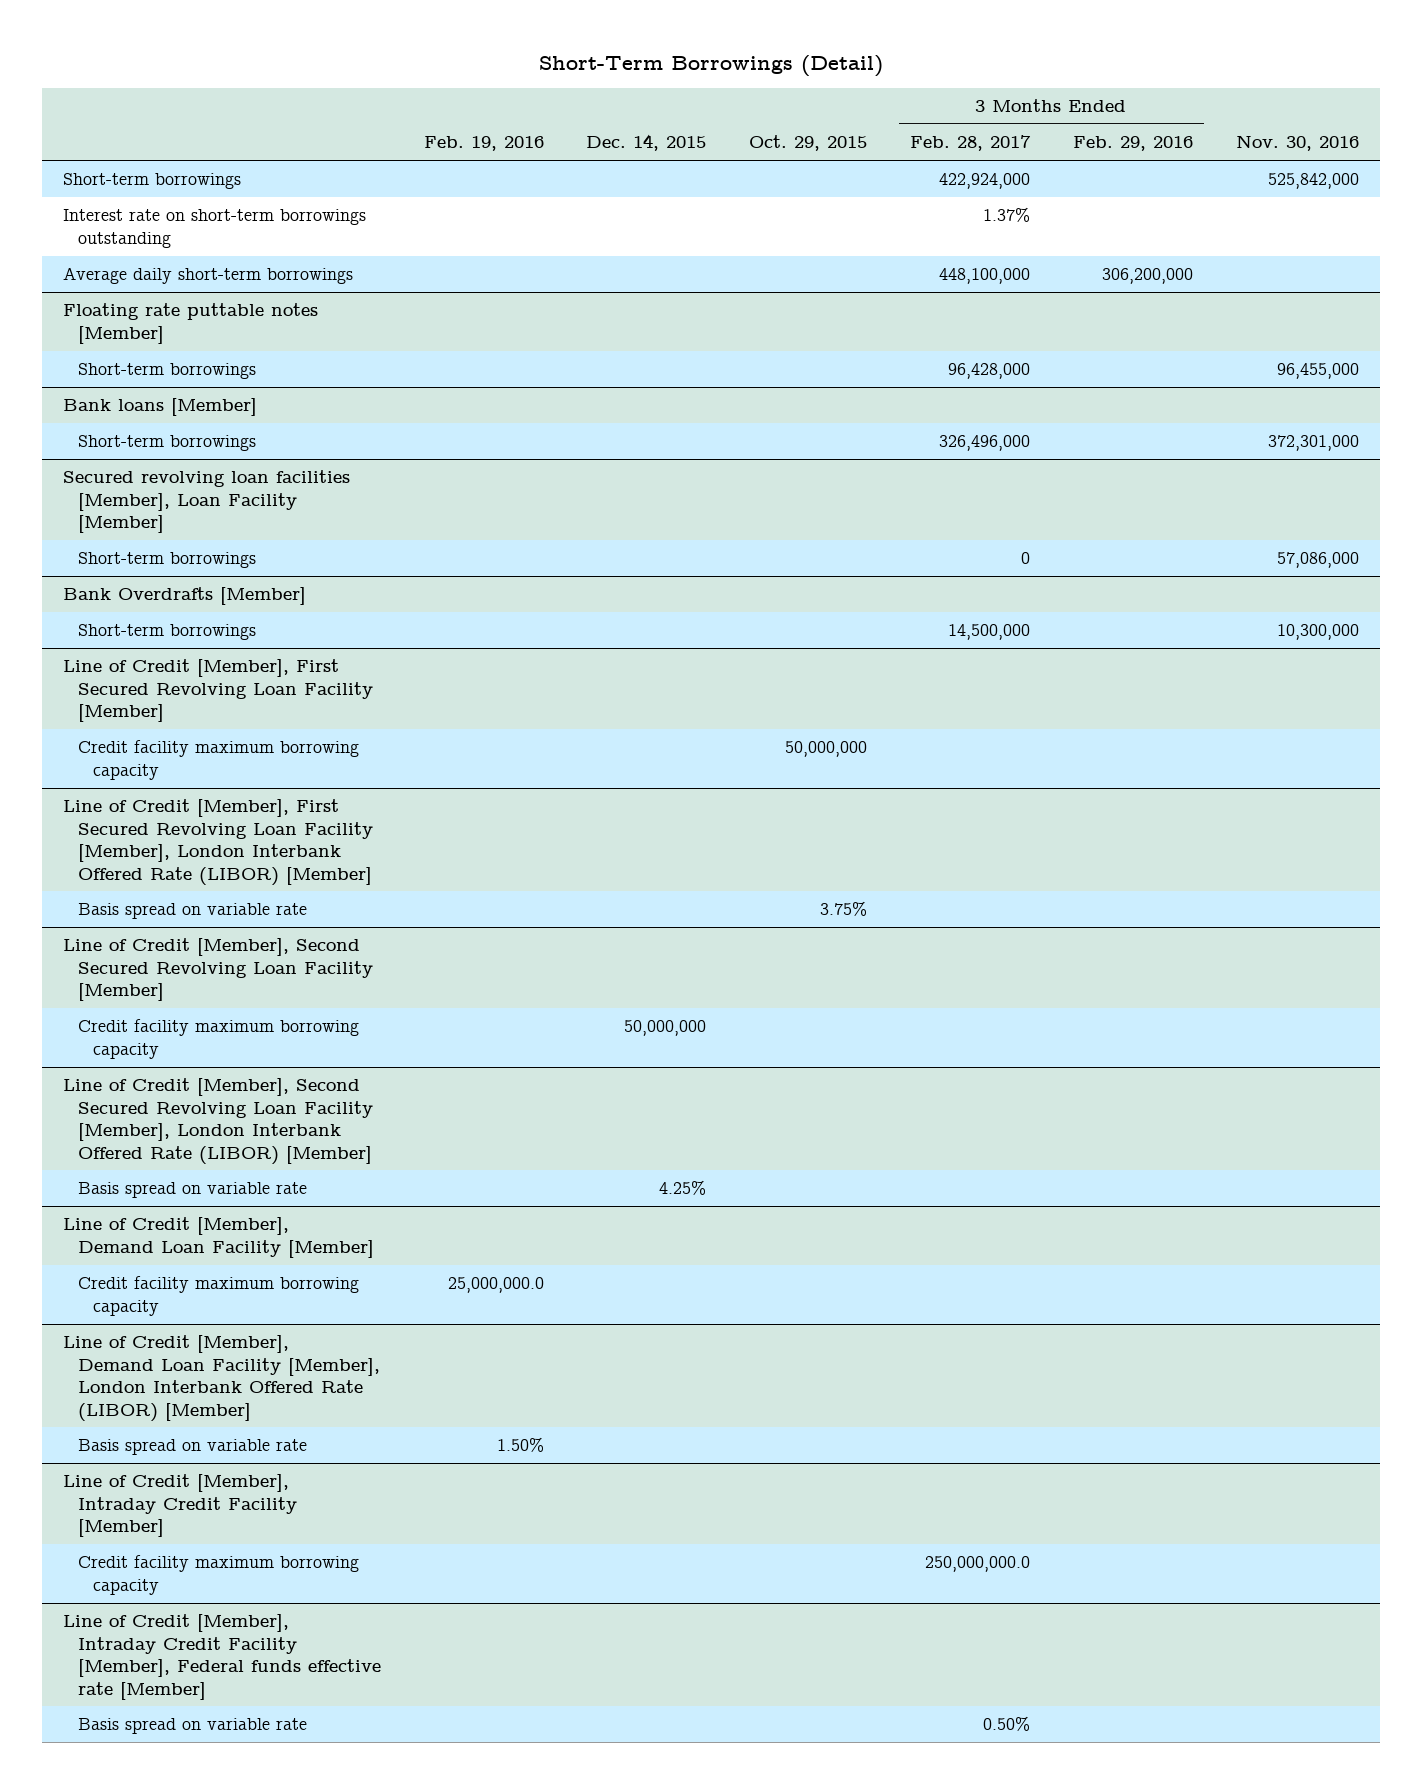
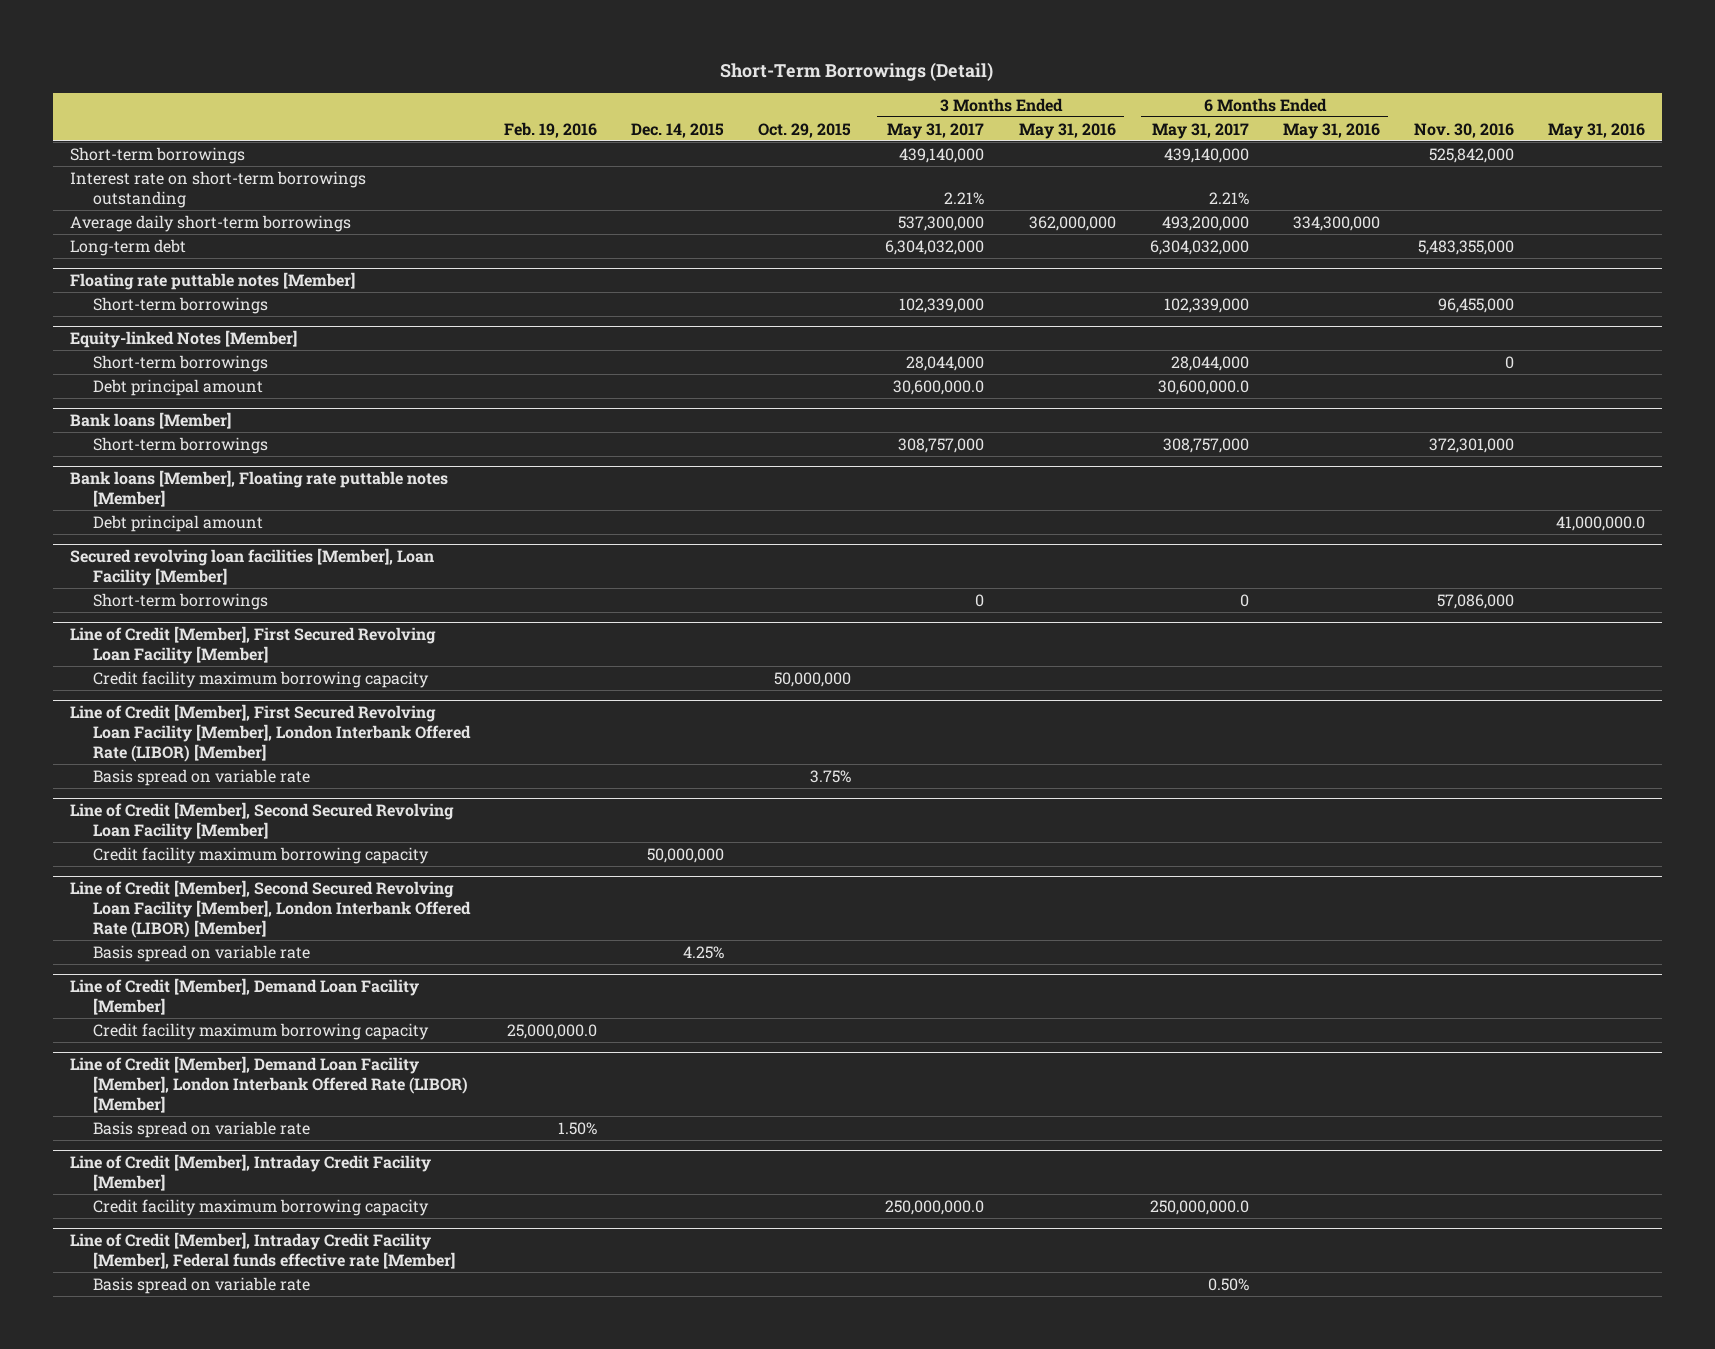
- | Feb. 19, 2016 | Dec. 14, 2015 | Oct. 29, 2015 | 3 Months Ended Feb. 28, 2017 | 3 Months Ended Feb. 29, 2016 | Nov. 30, 2016
+ | Feb. 19, 2016 | Dec. 14, 2015 | Oct. 29, 2015 | 3 Months Ended May 31, 2017 | 3 Months Ended May 31, 2016 | 6 Months Ended May 31, 2017 | 6 Months Ended May 31, 2016 | Nov. 30, 2016 | May 31, 2016
+ Long-term debt | | | | 6,304,032,000 | | 6,304,032,000 | | 5,483,355,000 |
+ Equity-linked Notes [Member]
+ Short-term borrowings | | | | 28,044,000 | | 28,044,000 | | 0 |
+ Debt principal amount | | | | 30,600,000.0 | | 30,600,000.0 | | |
+ Bank loans [Member], Floating rate puttable notes [Member]
+ Debt principal amount | | | | | | | | | 41,000,000.0
- Bank Overdrafts [Member]
- Short-term borrowings | | | | 14,500,000 | | 10,300,000

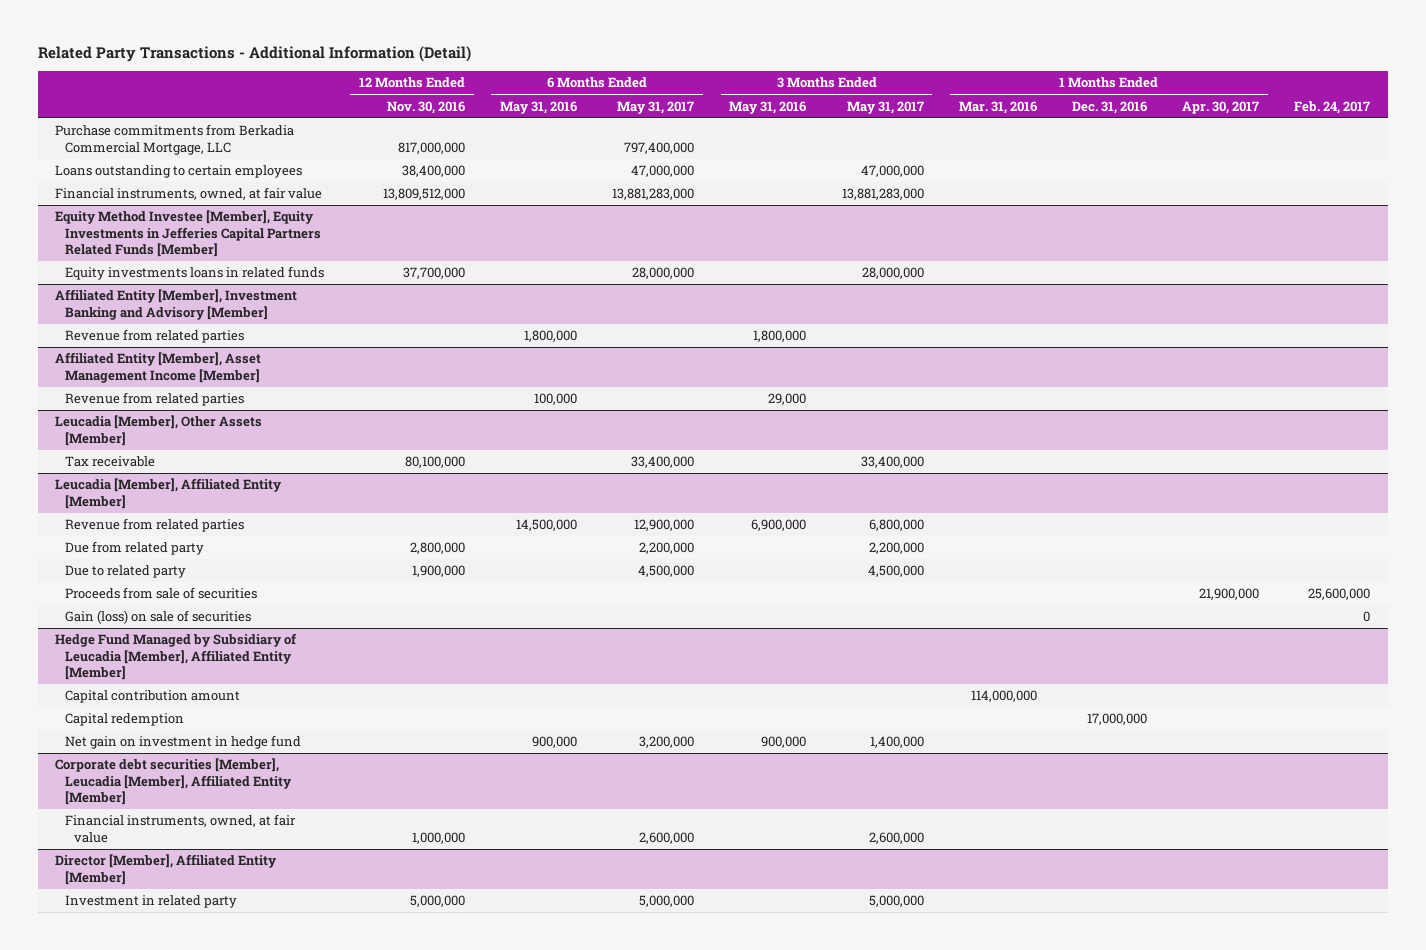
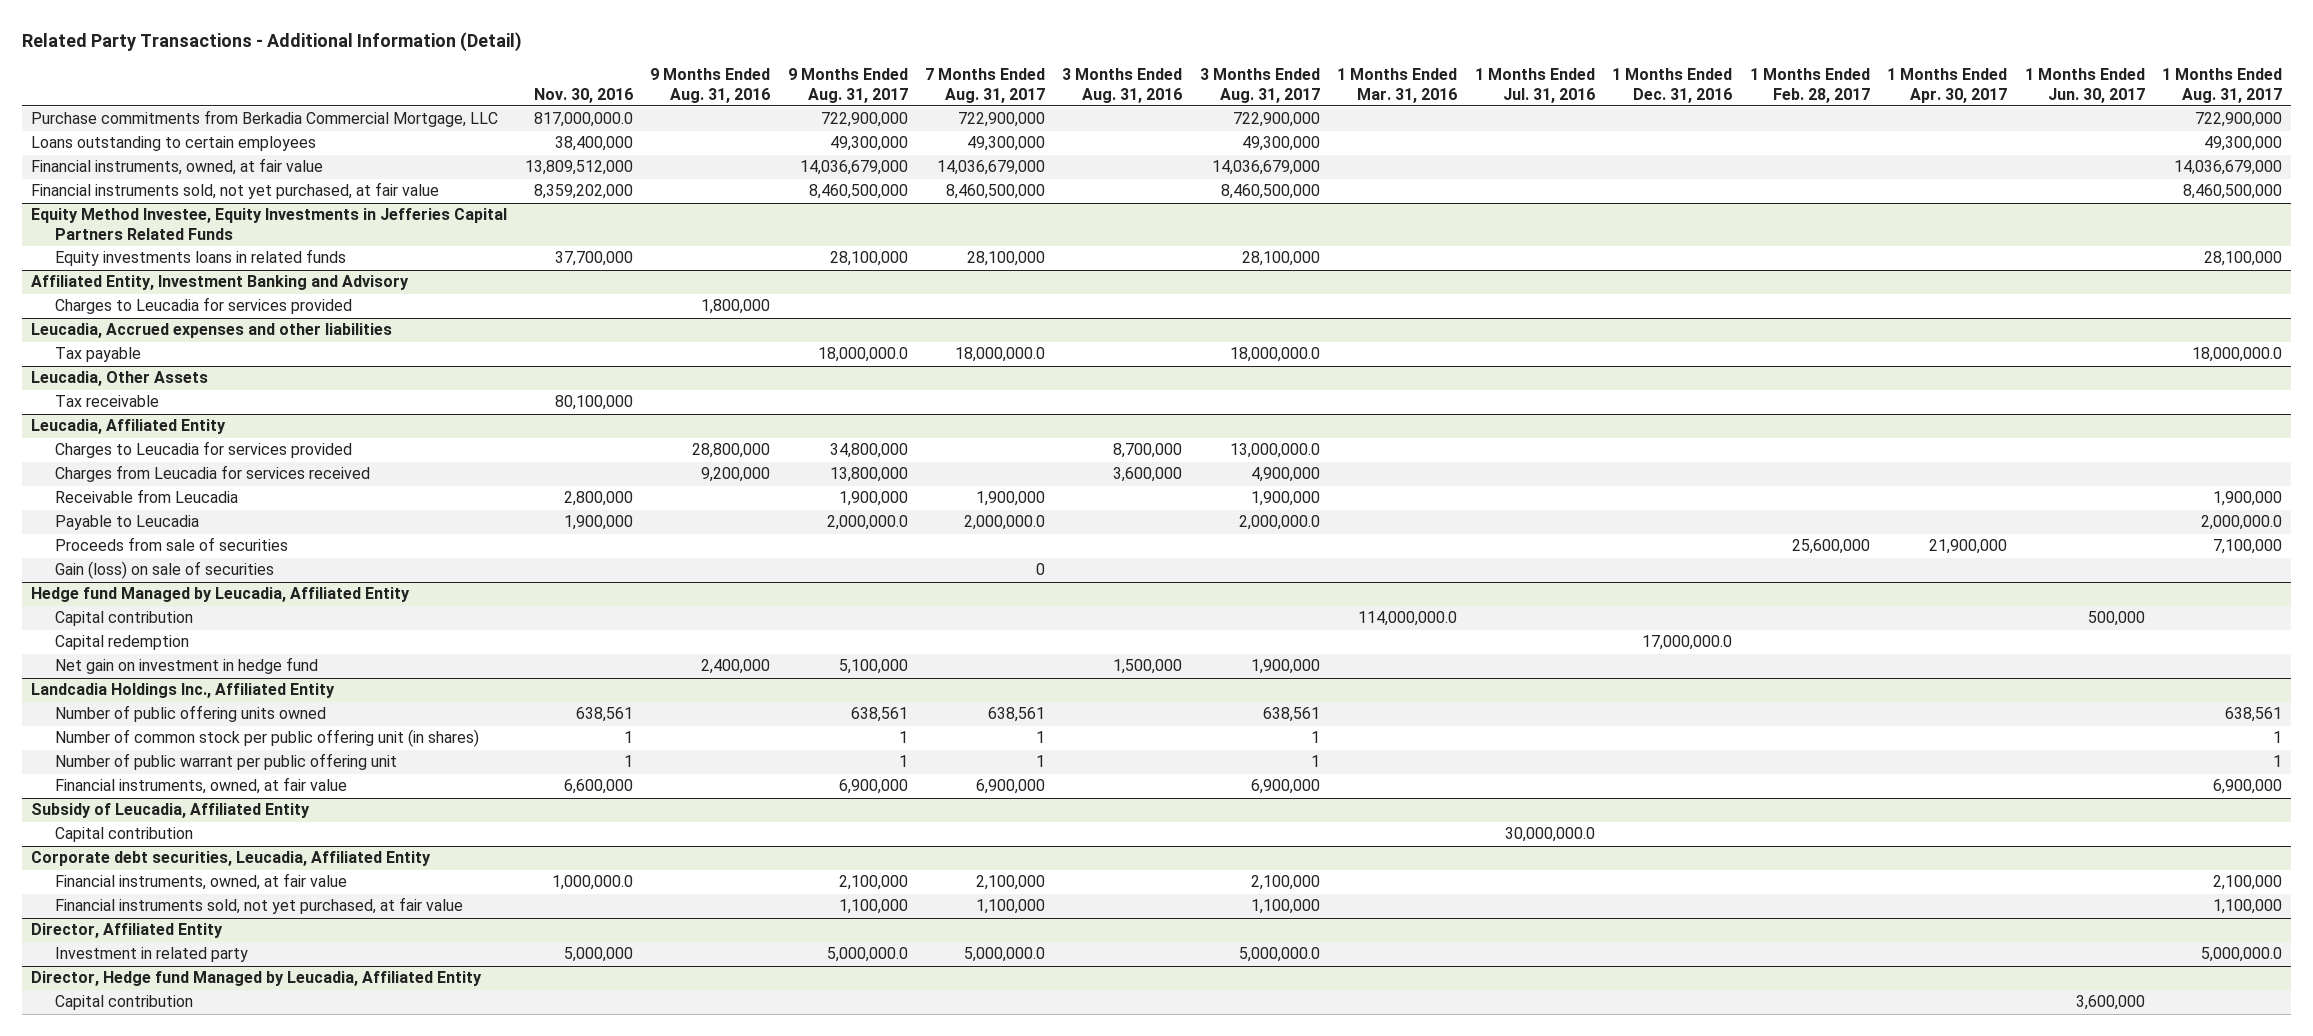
- | 12 Months Ended Nov. 30, 2016 | 6 Months Ended May 31, 2016 | 6 Months Ended May 31, 2017 | 3 Months Ended May 31, 2016 | 3 Months Ended May 31, 2017 | 1 Months Ended Mar. 31, 2016 | 1 Months Ended Dec. 31, 2016 | 1 Months Ended Apr. 30, 2017 | Feb. 24, 2017
+ | Nov. 30, 2016 | 9 Months Ended Aug. 31, 2016 | 9 Months Ended Aug. 31, 2017 | 7 Months Ended Aug. 31, 2017 | 3 Months Ended Aug. 31, 2016 | 3 Months Ended Aug. 31, 2017 | 1 Months Ended Mar. 31, 2016 | 1 Months Ended Jul. 31, 2016 | 1 Months Ended Dec. 31, 2016 | 1 Months Ended Feb. 28, 2017 | 1 Months Ended Apr. 30, 2017 | 1 Months Ended Jun. 30, 2017 | 1 Months Ended Aug. 31, 2017
- Equity Method Investee [Member], Equity Investments in Jefferies Capital Partners Related Funds [Member]
+ Financial instruments sold, not yet purchased, at fair value | 8,359,202,000 | | 8,460,500,000 | 8,460,500,000 | | 8,460,500,000 | | | | | | | 8,460,500,000
+ Equity Method Investee, Equity Investments in Jefferies Capital Partners Related Funds
- Affiliated Entity [Member], Investment Banking and Advisory [Member]
- Revenue from related parties | | 1,800,000 | | 1,800,000 | | | | |
- Affiliated Entity [Member], Asset Management Income [Member]
- Revenue from related parties | | 100,000 | | 29,000 | | | | |
- Leucadia [Member], Other Assets [Member]
+ Affiliated Entity, Investment Banking and Advisory
+ Charges to Leucadia for services provided | | 1,800,000 | | | | | | | | | | |
+ Leucadia, Accrued expenses and other liabilities
+ Tax payable | | | 18,000,000.0 | 18,000,000.0 | | 18,000,000.0 | | | | | | | 18,000,000.0
+ Leucadia, Other Assets
- Leucadia [Member], Affiliated Entity [Member]
- Revenue from related parties | | 14,500,000 | 12,900,000 | 6,900,000 | 6,800,000 | | | |
- Due from related party | 2,800,000 | | 2,200,000 | | 2,200,000 | | | |
- Due to related party | 1,900,000 | | 4,500,000 | | 4,500,000 | | | |
+ Leucadia, Affiliated Entity
+ Charges to Leucadia for services provided | | 28,800,000 | 34,800,000 | | 8,700,000 | 13,000,000.0 | | | | | | |
+ Charges from Leucadia for services received | | 9,200,000 | 13,800,000 | | 3,600,000 | 4,900,000 | | | | | | |
+ Receivable from Leucadia | 2,800,000 | | 1,900,000 | 1,900,000 | | 1,900,000 | | | | | | | 1,900,000
+ Payable to Leucadia | 1,900,000 | | 2,000,000.0 | 2,000,000.0 | | 2,000,000.0 | | | | | | | 2,000,000.0
- Hedge Fund Managed by Subsidiary of Leucadia [Member], Affiliated Entity [Member]
- Capital contribution amount | | | | | | 114,000,000 | | |
- Capital redemption | | | | | | | 17,000,000 | |
+ Hedge fund Managed by Leucadia, Affiliated Entity
+ Capital contribution | | | | | | | 114,000,000.0 | | | | | 500,000 |
+ Capital redemption | | | | | | | | | 17,000,000.0 | | | |
- Corporate debt securities [Member], Leucadia [Member], Affiliated Entity [Member]
+ Landcadia Holdings Inc., Affiliated Entity
+ Number of public offering units owned | 638,561 | | 638,561 | 638,561 | | 638,561 | | | | | | | 638,561
+ Number of common stock per public offering unit (in shares) | 1 | | 1 | 1 | | 1 | | | | | | | 1
+ Number of public warrant per public offering unit | 1 | | 1 | 1 | | 1 | | | | | | | 1
+ Financial instruments, owned, at fair value | 6,600,000 | | 6,900,000 | 6,900,000 | | 6,900,000 | | | | | | | 6,900,000
+ Subsidy of Leucadia, Affiliated Entity
+ Capital contribution | | | | | | | | 30,000,000.0 | | | | |
+ Corporate debt securities, Leucadia, Affiliated Entity
- Director [Member], Affiliated Entity [Member]
+ Financial instruments sold, not yet purchased, at fair value | | | 1,100,000 | 1,100,000 | | 1,100,000 | | | | | | | 1,100,000
+ Director, Affiliated Entity
+ Director, Hedge fund Managed by Leucadia, Affiliated Entity
+ Capital contribution | | | | | | | | | | | | 3,600,000 |

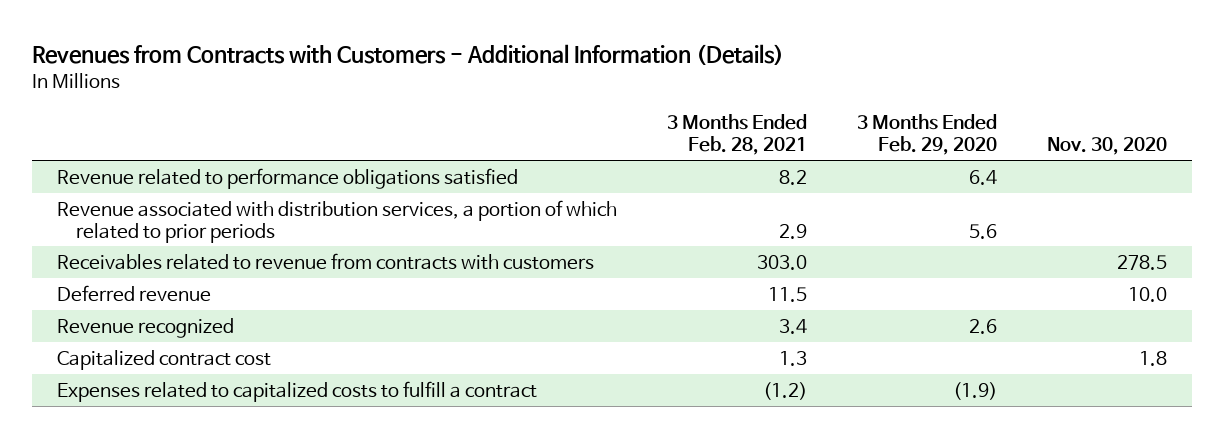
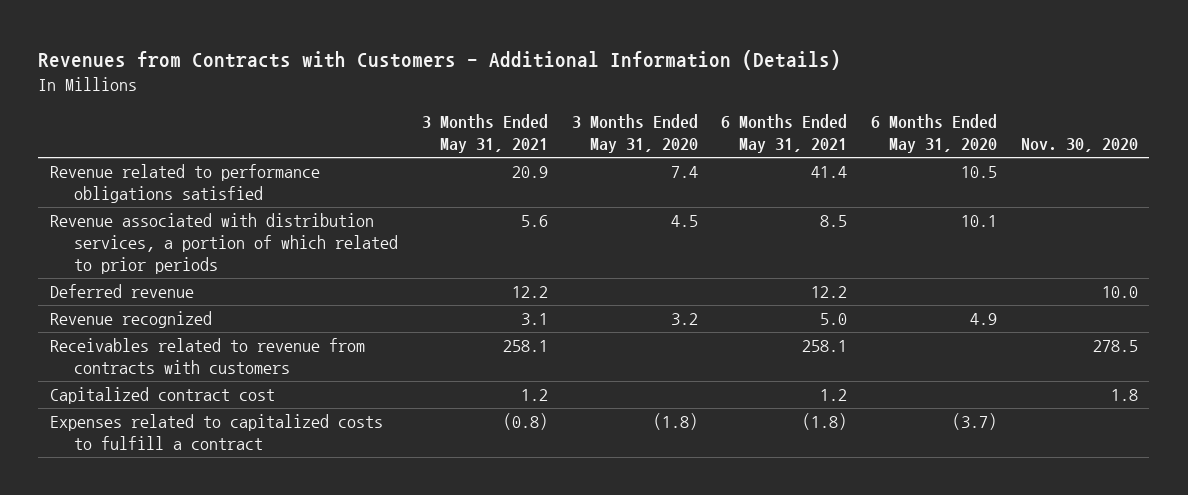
- | 3 Months Ended Feb. 28, 2021 | 3 Months Ended Feb. 29, 2020 | Nov. 30, 2020
+ | 3 Months Ended May 31, 2021 | 3 Months Ended May 31, 2020 | 6 Months Ended May 31, 2021 | 6 Months Ended May 31, 2020 | Nov. 30, 2020
moved down: Receivables related to revenue from contracts with customers | 258.1 | | 258.1 | | 278.5

